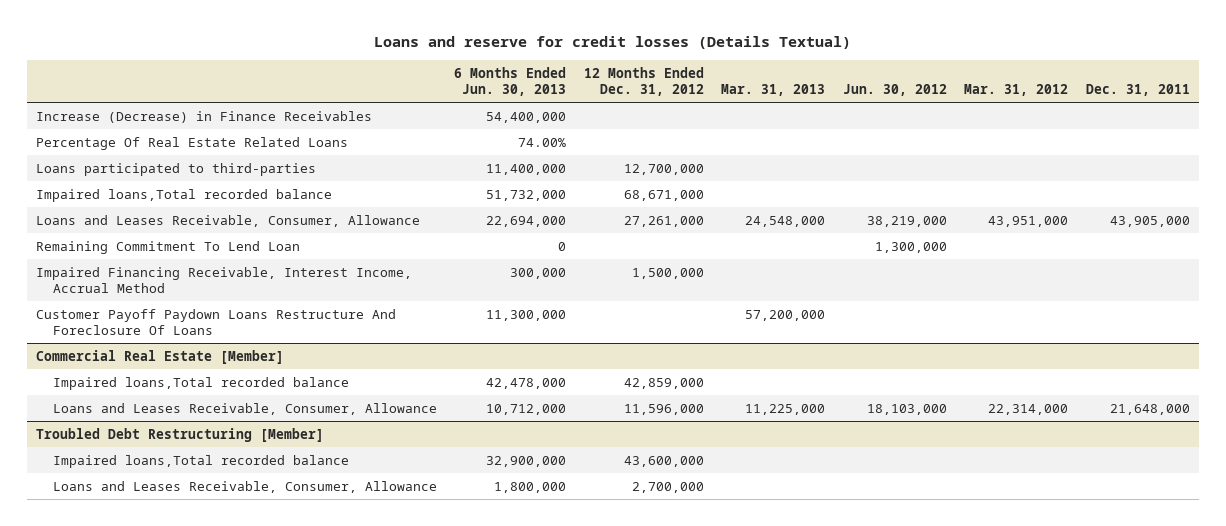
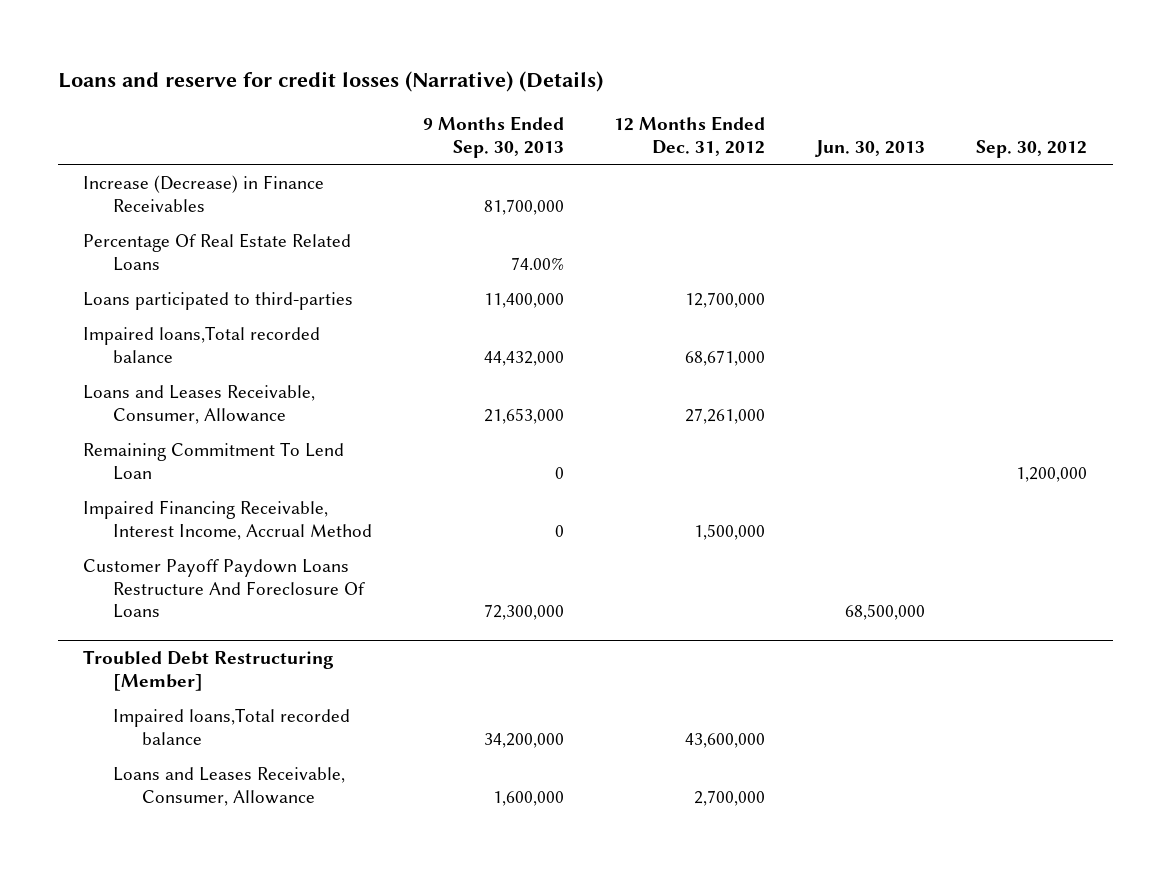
- Loans and reserve for credit losses (Details Textual)
+ Loans and reserve for credit losses (Narrative) (Details)
- | 6 Months Ended Jun. 30, 2013 | 12 Months Ended Dec. 31, 2012 | Mar. 31, 2013 | Jun. 30, 2012 | Mar. 31, 2012 | Dec. 31, 2011
+ | 9 Months Ended Sep. 30, 2013 | 12 Months Ended Dec. 31, 2012 | Jun. 30, 2013 | Sep. 30, 2012
- Commercial Real Estate [Member]
- Impaired loans,Total recorded balance | 42,478,000 | 42,859,000 | | | |
- Loans and Leases Receivable, Consumer, Allowance | 10,712,000 | 11,596,000 | 11,225,000 | 18,103,000 | 22,314,000 | 21,648,000

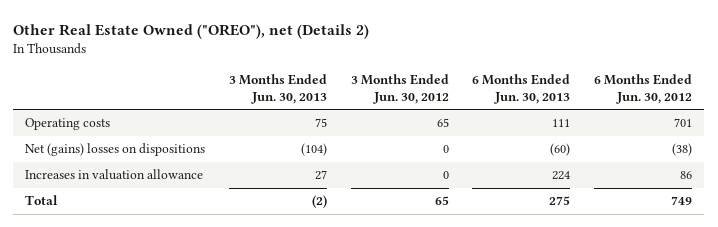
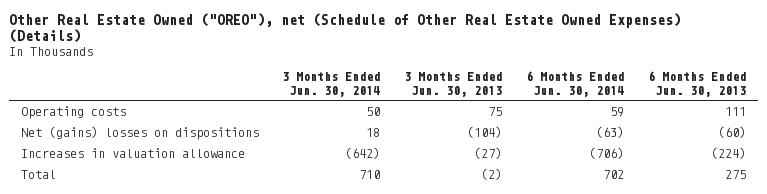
- Other Real Estate Owned ("OREO"), net (Details 2)
+ Other Real Estate Owned ("OREO"), net (Schedule of Other Real Estate Owned Expenses) (Details)
- | 3 Months Ended Jun. 30, 2013 | 3 Months Ended Jun. 30, 2012 | 6 Months Ended Jun. 30, 2013 | 6 Months Ended Jun. 30, 2012
+ | 3 Months Ended Jun. 30, 2014 | 3 Months Ended Jun. 30, 2013 | 6 Months Ended Jun. 30, 2014 | 6 Months Ended Jun. 30, 2013
- Increases in valuation allowance | 27 | 0 | 224 | 86
+ Increases in valuation allowance | (642) | (27) | (706) | (224)

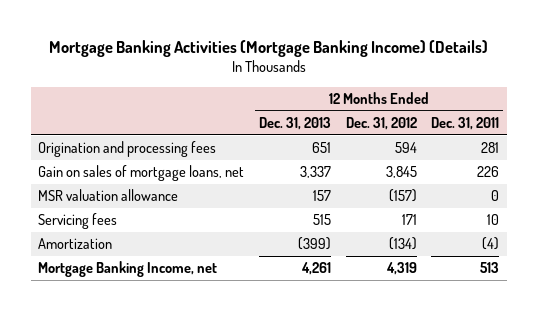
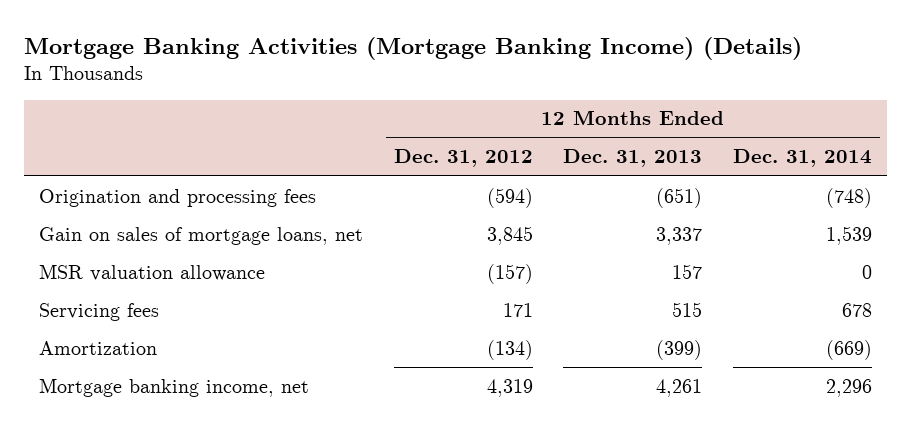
- | 12 Months Ended Dec. 31, 2013 | 12 Months Ended Dec. 31, 2012 | 12 Months Ended Dec. 31, 2011
+ | 12 Months Ended Dec. 31, 2012 | 12 Months Ended Dec. 31, 2013 | 12 Months Ended Dec. 31, 2014
- Origination and processing fees | 651 | 594 | 281
+ Origination and processing fees | (594) | (651) | (748)
- Mortgage Banking Income, net | 4,261 | 4,319 | 513
+ Mortgage banking income, net | 4,319 | 4,261 | 2,296

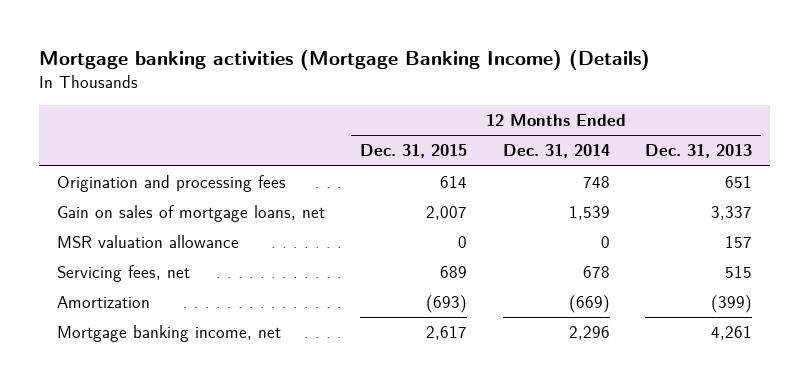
- Mortgage Banking Activities (Mortgage Banking Income) (Details)
+ Mortgage banking activities (Mortgage Banking Income) (Details)
- | 12 Months Ended Dec. 31, 2012 | 12 Months Ended Dec. 31, 2013 | 12 Months Ended Dec. 31, 2014
+ | 12 Months Ended Dec. 31, 2015 | 12 Months Ended Dec. 31, 2014 | 12 Months Ended Dec. 31, 2013
- Origination and processing fees | (594) | (651) | (748)
+ Origination and processing fees | 614 | 748 | 651
- Servicing fees | 171 | 515 | 678
+ Servicing fees, net | 689 | 678 | 515

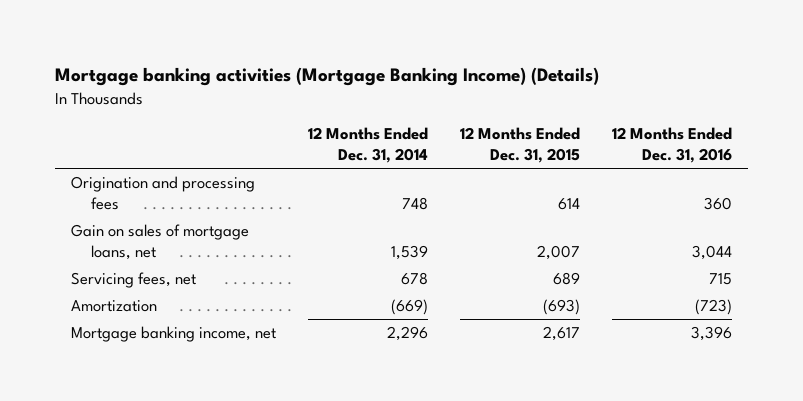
- | 12 Months Ended Dec. 31, 2015 | 12 Months Ended Dec. 31, 2014 | 12 Months Ended Dec. 31, 2013
+ | 12 Months Ended Dec. 31, 2014 | 12 Months Ended Dec. 31, 2015 | 12 Months Ended Dec. 31, 2016
- MSR valuation allowance | 0 | 0 | 157

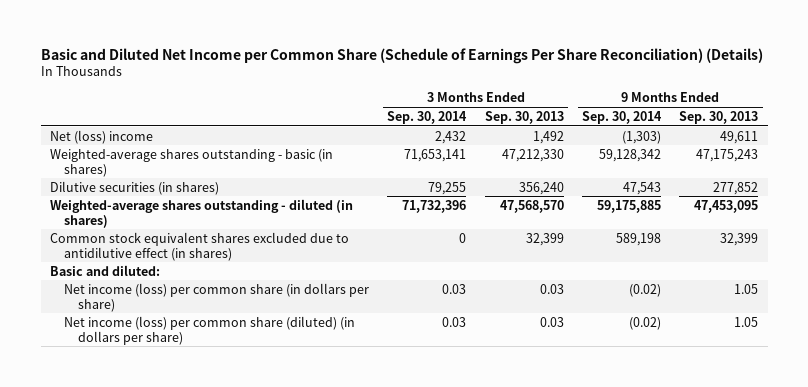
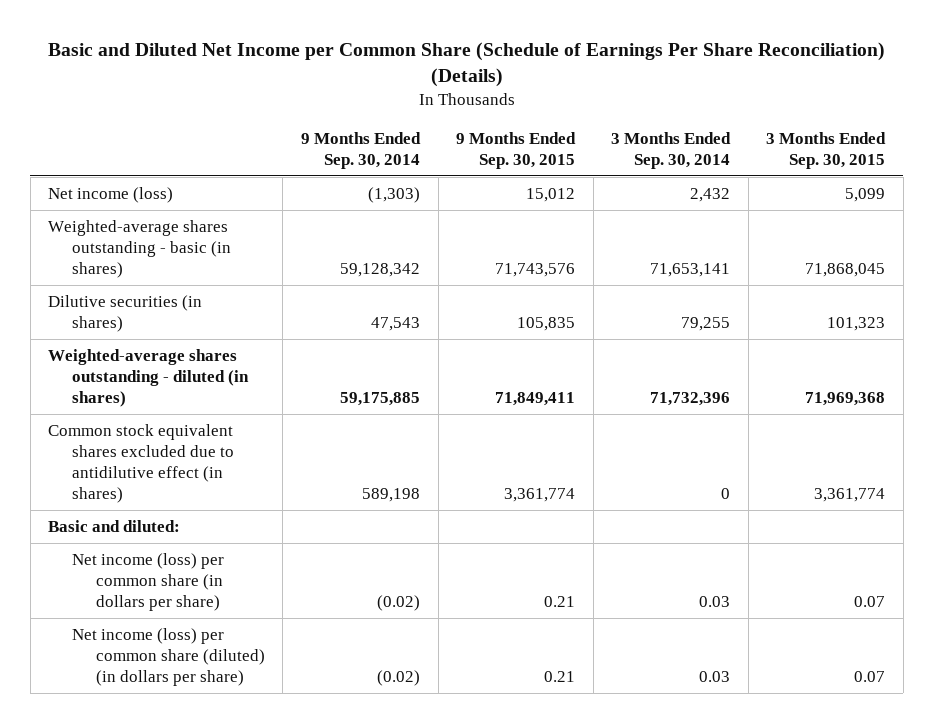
- | 3 Months Ended Sep. 30, 2014 | 3 Months Ended Sep. 30, 2013 | 9 Months Ended Sep. 30, 2014 | 9 Months Ended Sep. 30, 2013
+ | 9 Months Ended Sep. 30, 2014 | 9 Months Ended Sep. 30, 2015 | 3 Months Ended Sep. 30, 2014 | 3 Months Ended Sep. 30, 2015
- Net (loss) income | 2,432 | 1,492 | (1,303) | 49,611
+ Net income (loss) | (1,303) | 15,012 | 2,432 | 5,099

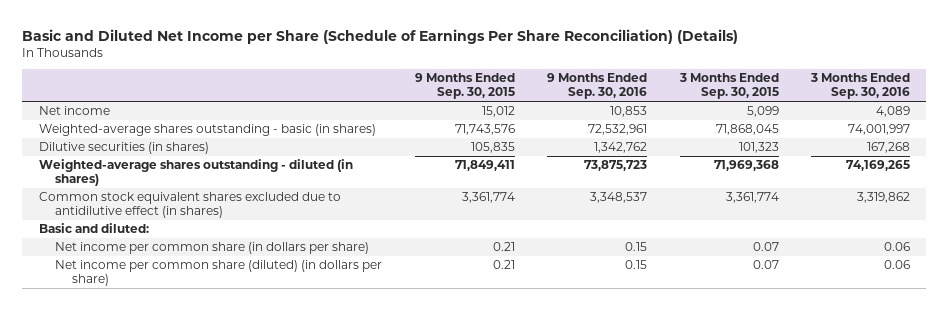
- Basic and Diluted Net Income per Common Share (Schedule of Earnings Per Share Reconciliation) (Details)
+ Basic and Diluted Net Income per Share (Schedule of Earnings Per Share Reconciliation) (Details)
- | 9 Months Ended Sep. 30, 2014 | 9 Months Ended Sep. 30, 2015 | 3 Months Ended Sep. 30, 2014 | 3 Months Ended Sep. 30, 2015
+ | 9 Months Ended Sep. 30, 2015 | 9 Months Ended Sep. 30, 2016 | 3 Months Ended Sep. 30, 2015 | 3 Months Ended Sep. 30, 2016
- Net income (loss) | (1,303) | 15,012 | 2,432 | 5,099
+ Net income | 15,012 | 10,853 | 5,099 | 4,089
- Net income (loss) per common share (in dollars per share) | (0.02) | 0.21 | 0.03 | 0.07
- Net income (loss) per common share (diluted) (in dollars per share) | (0.02) | 0.21 | 0.03 | 0.07
+ Net income per common share (in dollars per share) | 0.21 | 0.15 | 0.07 | 0.06
+ Net income per common share (diluted) (in dollars per share) | 0.21 | 0.15 | 0.07 | 0.06

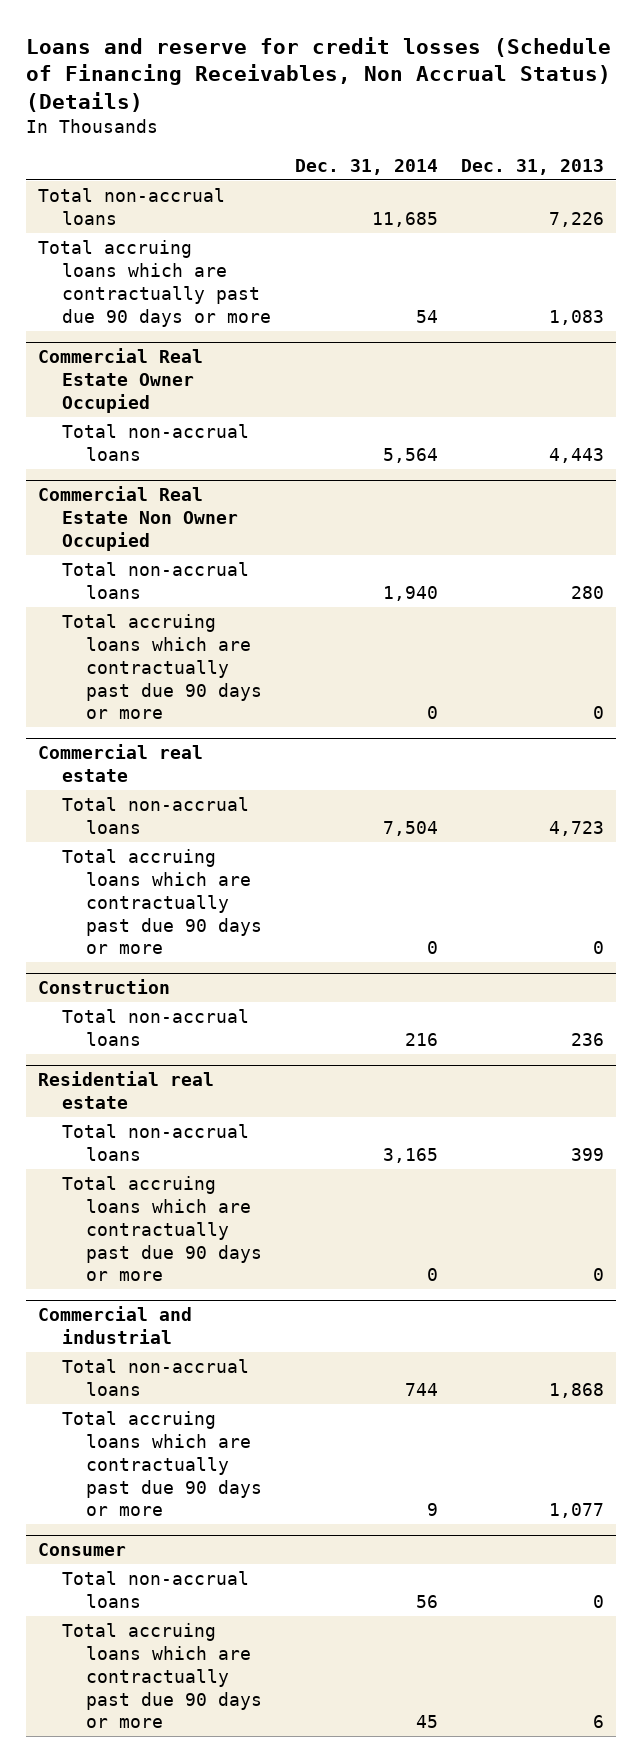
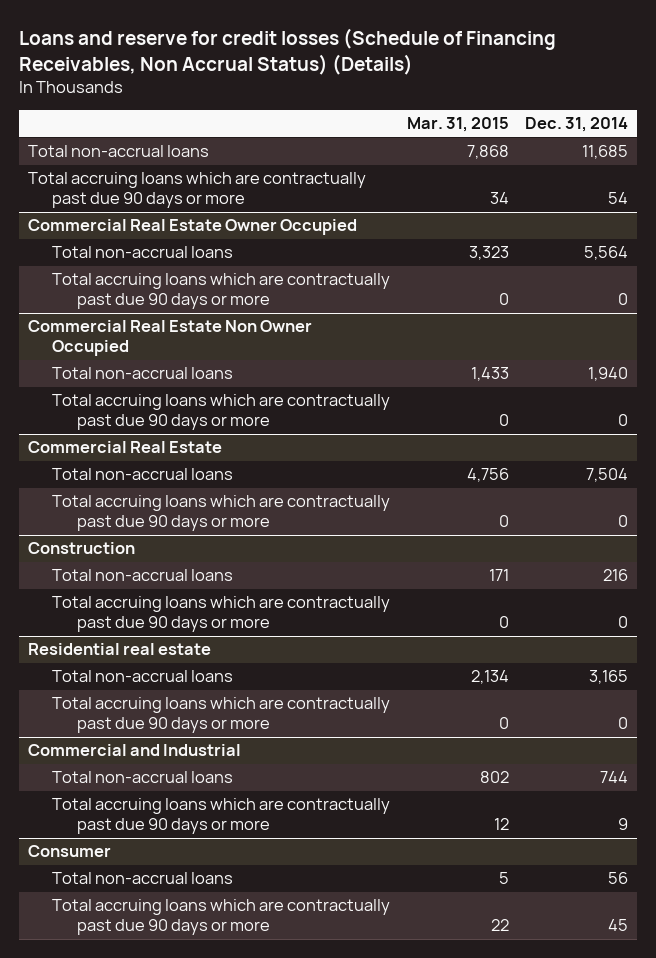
- | Dec. 31, 2014 | Dec. 31, 2013
+ | Mar. 31, 2015 | Dec. 31, 2014
@ Commercial Real Estate Owner Occupied
+ Total accruing loans which are contractually past due 90 days or more | 0 | 0
- Commercial real estate
+ Commercial Real Estate
@ Construction
+ Total accruing loans which are contractually past due 90 days or more | 0 | 0
- Commercial and industrial
+ Commercial and Industrial

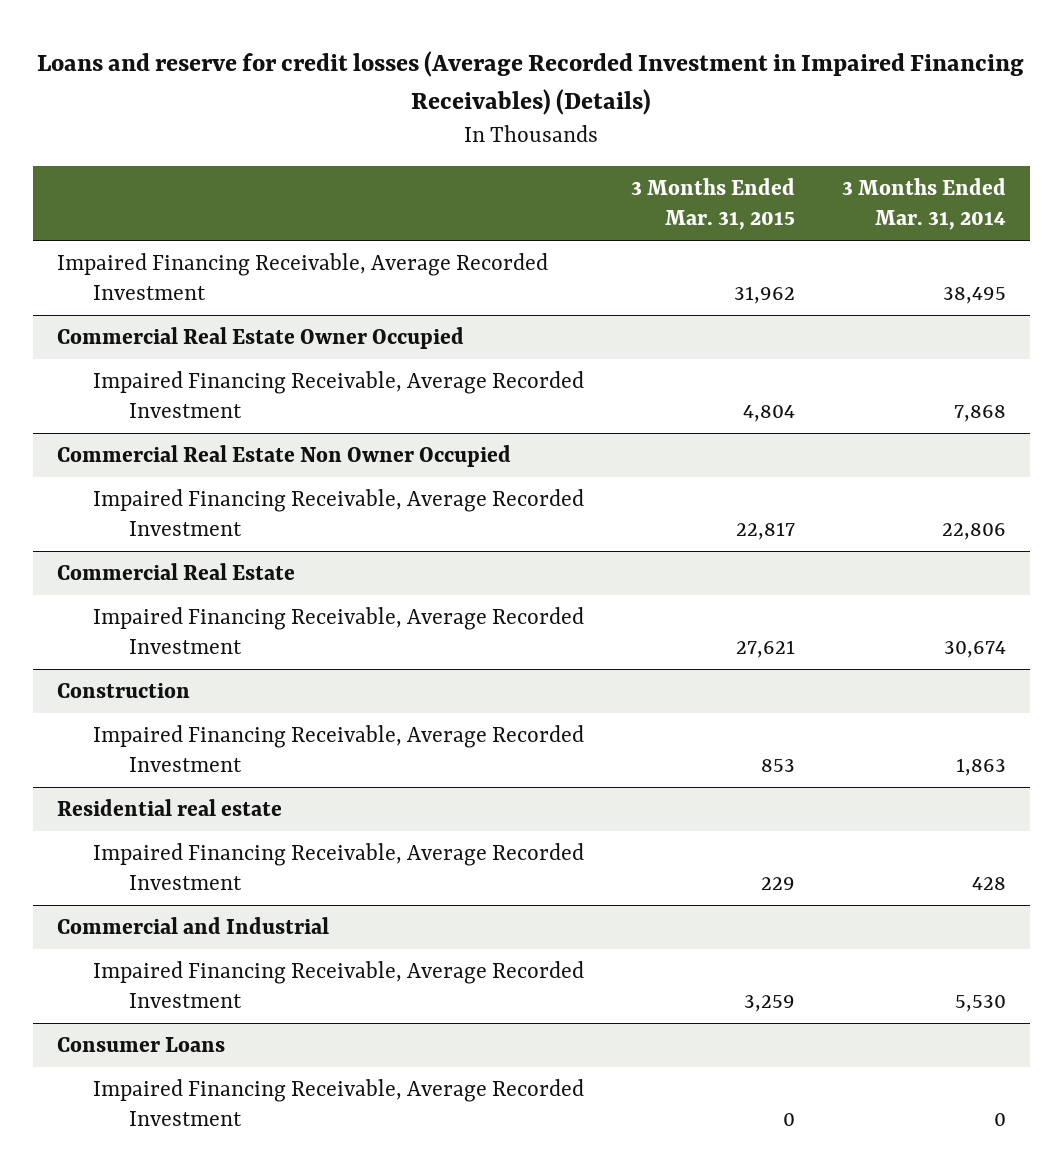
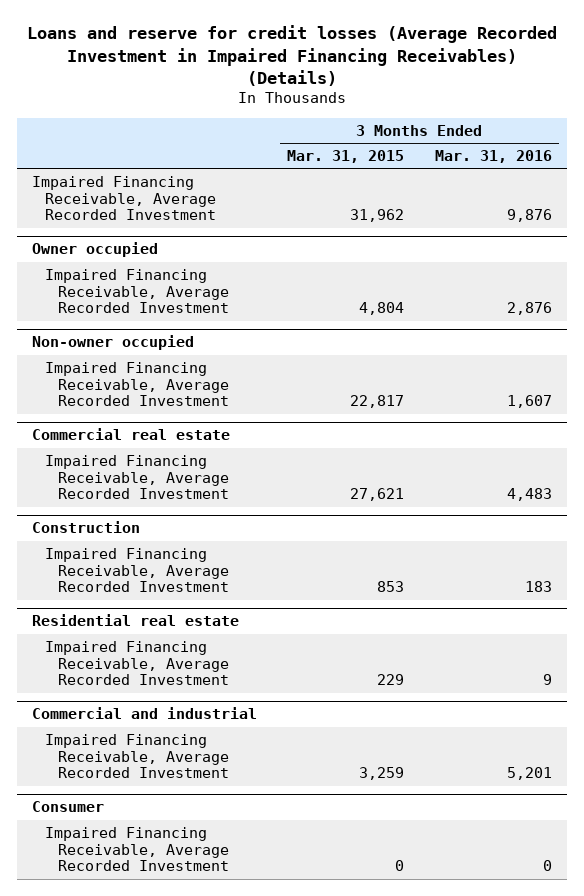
- | 3 Months Ended Mar. 31, 2015 | 3 Months Ended Mar. 31, 2014
+ | 3 Months Ended Mar. 31, 2015 | 3 Months Ended Mar. 31, 2016
- Commercial Real Estate Owner Occupied
+ Owner occupied
- Commercial Real Estate Non Owner Occupied
+ Non-owner occupied
- Commercial Real Estate
+ Commercial real estate
- Commercial and Industrial
+ Commercial and industrial
- Consumer Loans
+ Consumer

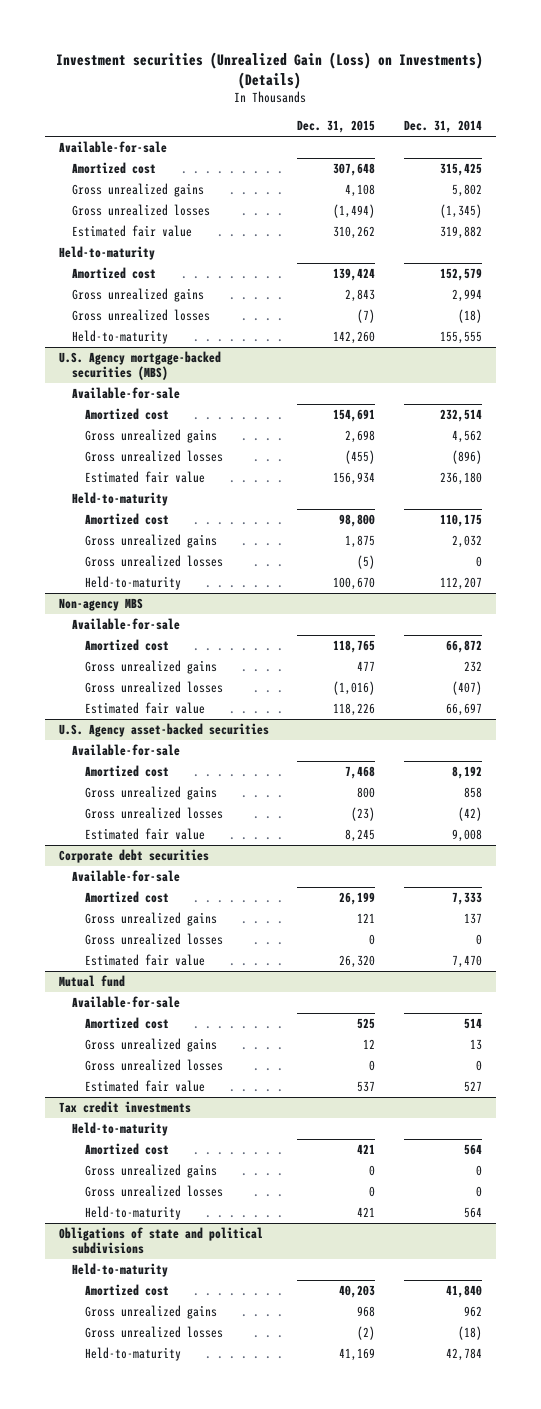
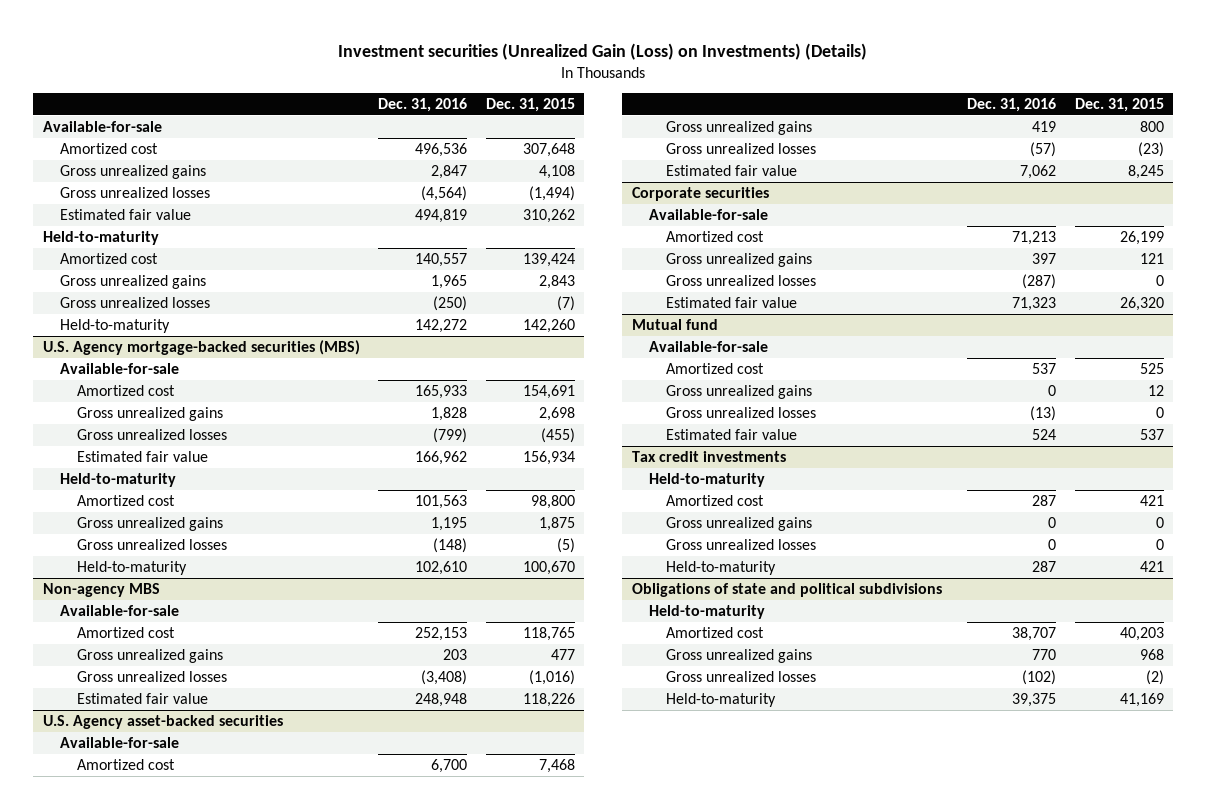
- | Dec. 31, 2015 | Dec. 31, 2014
+ | Dec. 31, 2016 | Dec. 31, 2015
- Corporate debt securities
+ Corporate securities

